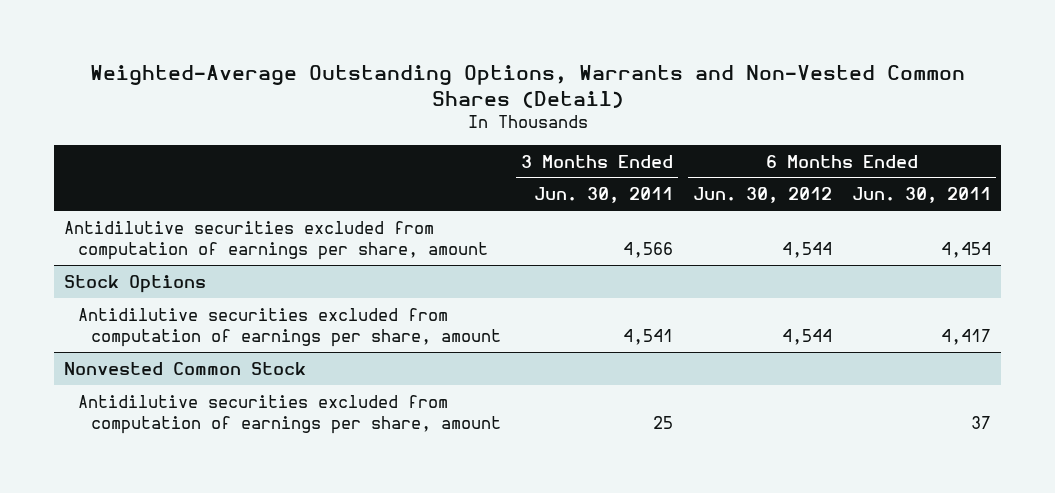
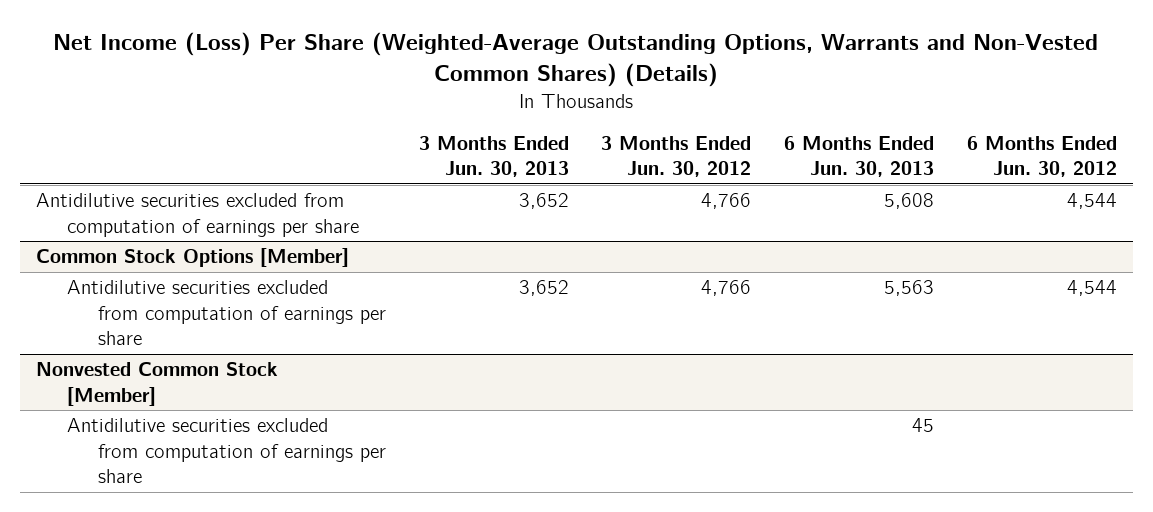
- Weighted-Average Outstanding Options, Warrants and Non-Vested Common Shares (Detail)
+ Net Income (Loss) Per Share (Weighted-Average Outstanding Options, Warrants and Non-Vested Common Shares) (Details)
- | 3 Months Ended Jun. 30, 2011 | 6 Months Ended Jun. 30, 2012 | 6 Months Ended Jun. 30, 2011
+ | 3 Months Ended Jun. 30, 2013 | 3 Months Ended Jun. 30, 2012 | 6 Months Ended Jun. 30, 2013 | 6 Months Ended Jun. 30, 2012
- Antidilutive securities excluded from computation of earnings per share, amount | 4,566 | 4,544 | 4,454
- Stock Options
- Antidilutive securities excluded from computation of earnings per share, amount | 4,541 | 4,544 | 4,417
- Nonvested Common Stock
- Antidilutive securities excluded from computation of earnings per share, amount | 25 | | 37
+ Antidilutive securities excluded from computation of earnings per share | 3,652 | 4,766 | 5,608 | 4,544
+ Common Stock Options [Member]
+ Antidilutive securities excluded from computation of earnings per share | 3,652 | 4,766 | 5,563 | 4,544
+ Nonvested Common Stock [Member]
+ Antidilutive securities excluded from computation of earnings per share | | | 45 |

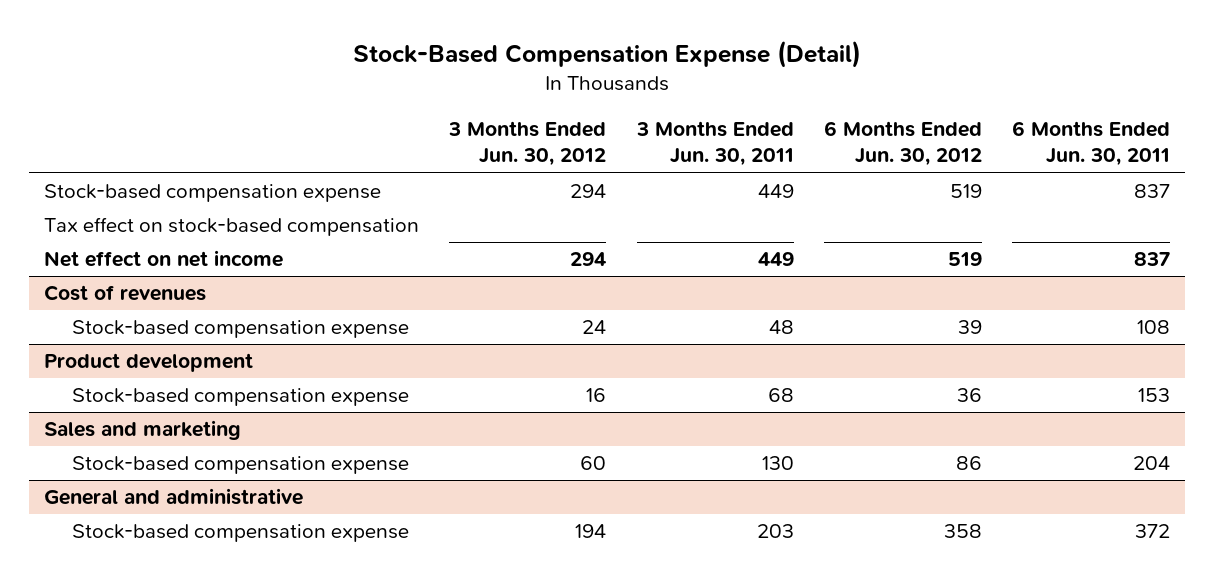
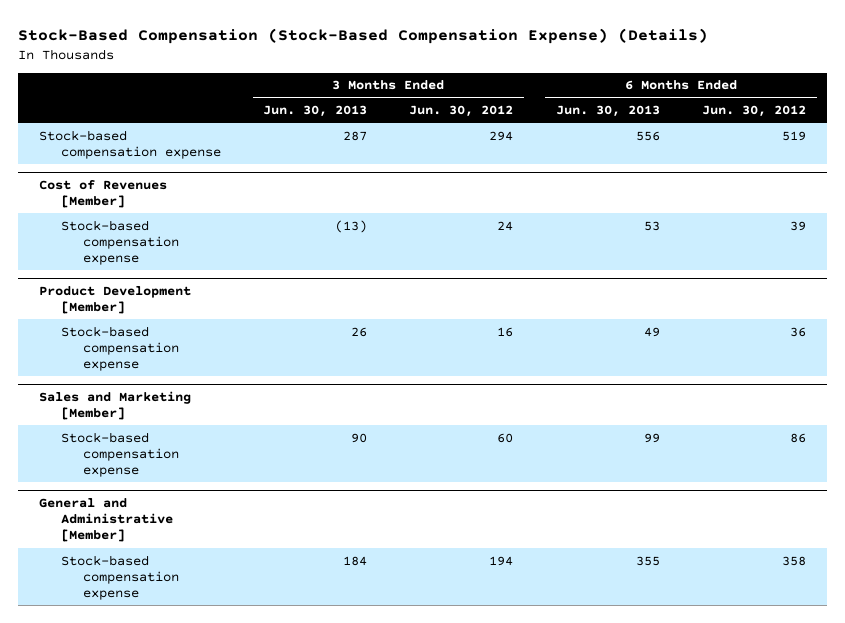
- Stock-Based Compensation Expense (Detail)
+ Stock-Based Compensation (Stock-Based Compensation Expense) (Details)
- | 3 Months Ended Jun. 30, 2012 | 3 Months Ended Jun. 30, 2011 | 6 Months Ended Jun. 30, 2012 | 6 Months Ended Jun. 30, 2011
+ | 3 Months Ended Jun. 30, 2013 | 3 Months Ended Jun. 30, 2012 | 6 Months Ended Jun. 30, 2013 | 6 Months Ended Jun. 30, 2012
- Tax effect on stock-based compensation
- Net effect on net income | 294 | 449 | 519 | 837
- Cost of revenues
+ Cost of Revenues [Member]
- Product development
+ Product Development [Member]
- Sales and marketing
+ Sales and Marketing [Member]
- General and administrative
+ General and Administrative [Member]

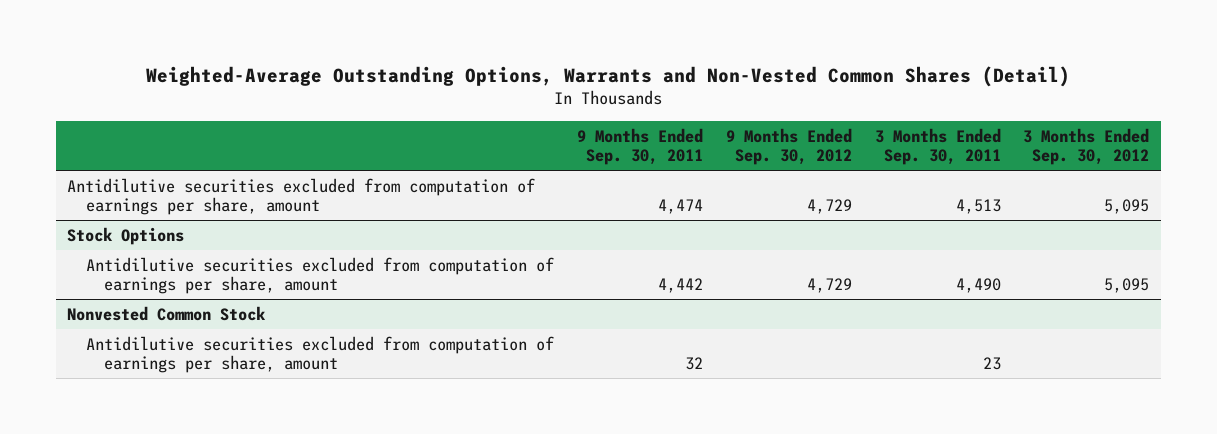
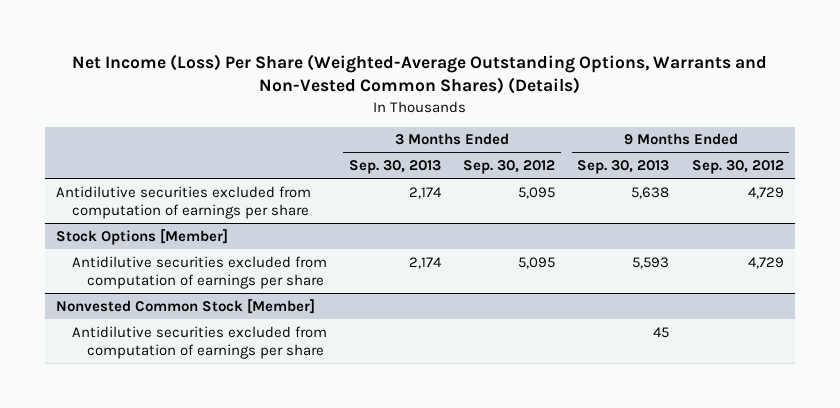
- Weighted-Average Outstanding Options, Warrants and Non-Vested Common Shares (Detail)
+ Net Income (Loss) Per Share (Weighted-Average Outstanding Options, Warrants and Non-Vested Common Shares) (Details)
- | 9 Months Ended Sep. 30, 2011 | 9 Months Ended Sep. 30, 2012 | 3 Months Ended Sep. 30, 2011 | 3 Months Ended Sep. 30, 2012
+ | 3 Months Ended Sep. 30, 2013 | 3 Months Ended Sep. 30, 2012 | 9 Months Ended Sep. 30, 2013 | 9 Months Ended Sep. 30, 2012
- Antidilutive securities excluded from computation of earnings per share, amount | 4,474 | 4,729 | 4,513 | 5,095
- Stock Options
- Antidilutive securities excluded from computation of earnings per share, amount | 4,442 | 4,729 | 4,490 | 5,095
- Nonvested Common Stock
- Antidilutive securities excluded from computation of earnings per share, amount | 32 | | 23 |
+ Antidilutive securities excluded from computation of earnings per share | 2,174 | 5,095 | 5,638 | 4,729
+ Stock Options [Member]
+ Antidilutive securities excluded from computation of earnings per share | 2,174 | 5,095 | 5,593 | 4,729
+ Nonvested Common Stock [Member]
+ Antidilutive securities excluded from computation of earnings per share | | | 45 |

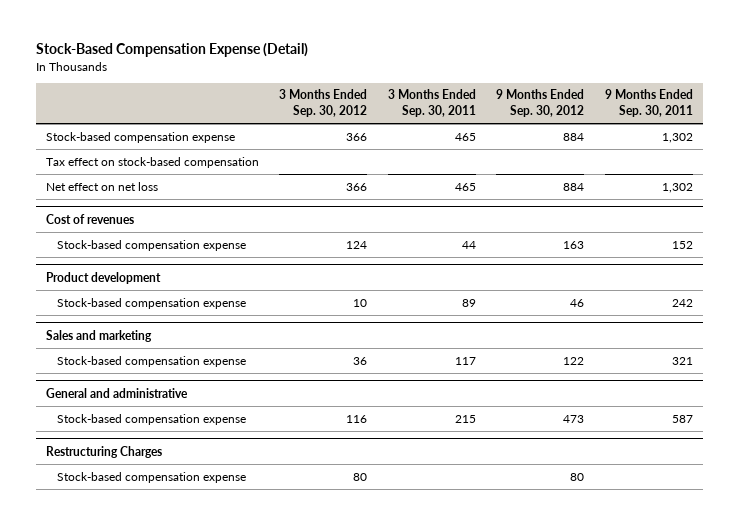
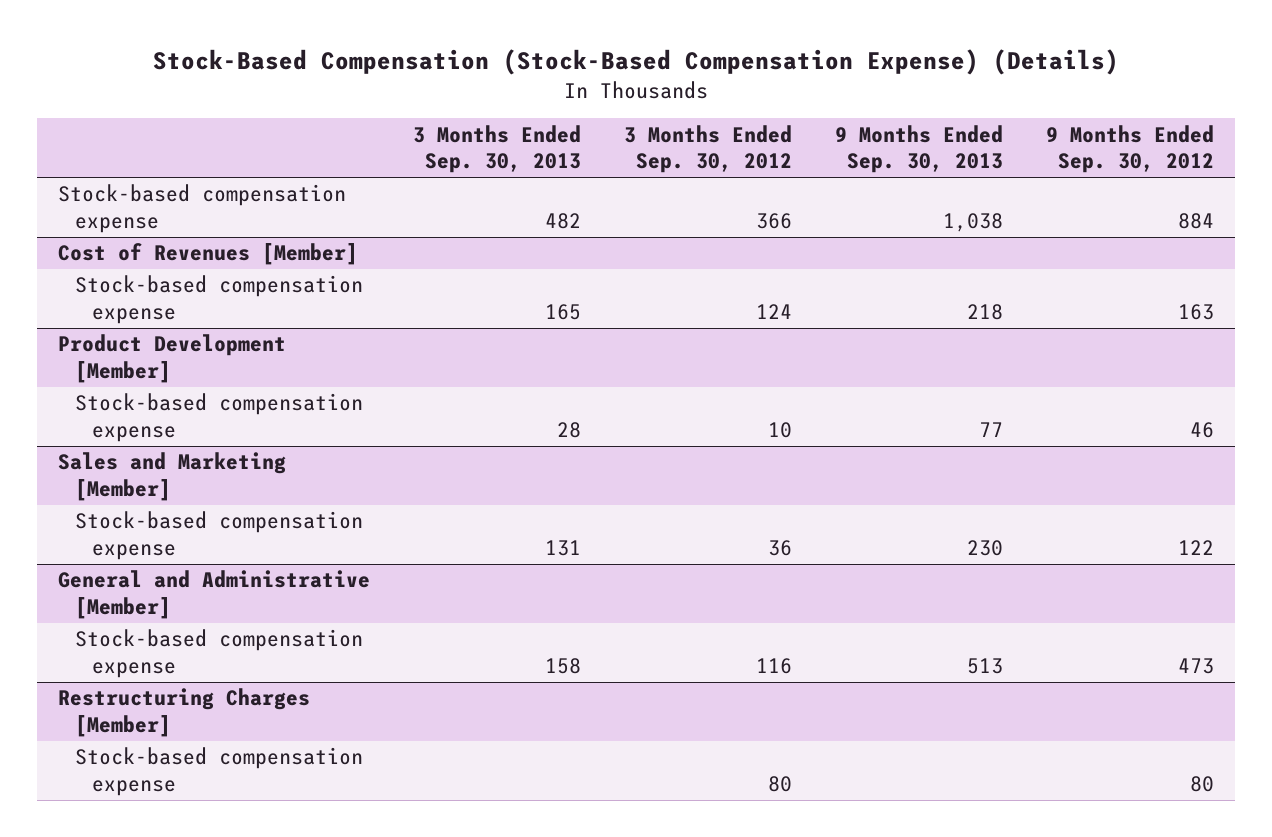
- Stock-Based Compensation Expense (Detail)
+ Stock-Based Compensation (Stock-Based Compensation Expense) (Details)
- | 3 Months Ended Sep. 30, 2012 | 3 Months Ended Sep. 30, 2011 | 9 Months Ended Sep. 30, 2012 | 9 Months Ended Sep. 30, 2011
+ | 3 Months Ended Sep. 30, 2013 | 3 Months Ended Sep. 30, 2012 | 9 Months Ended Sep. 30, 2013 | 9 Months Ended Sep. 30, 2012
- Tax effect on stock-based compensation
- Net effect on net loss | 366 | 465 | 884 | 1,302
- Cost of revenues
+ Cost of Revenues [Member]
- Product development
+ Product Development [Member]
- Sales and marketing
+ Sales and Marketing [Member]
- General and administrative
+ General and Administrative [Member]
- Restructuring Charges
+ Restructuring Charges [Member]

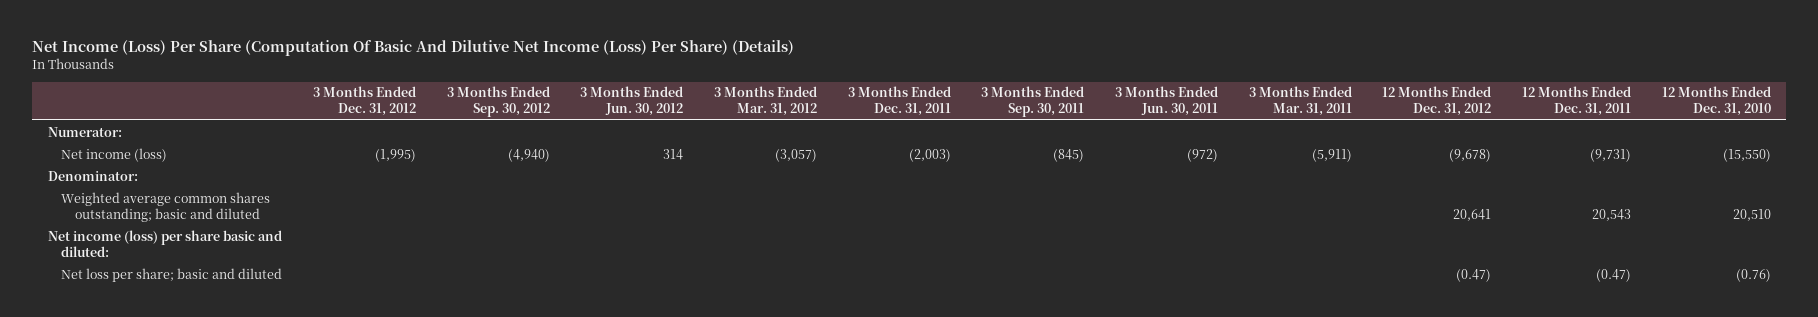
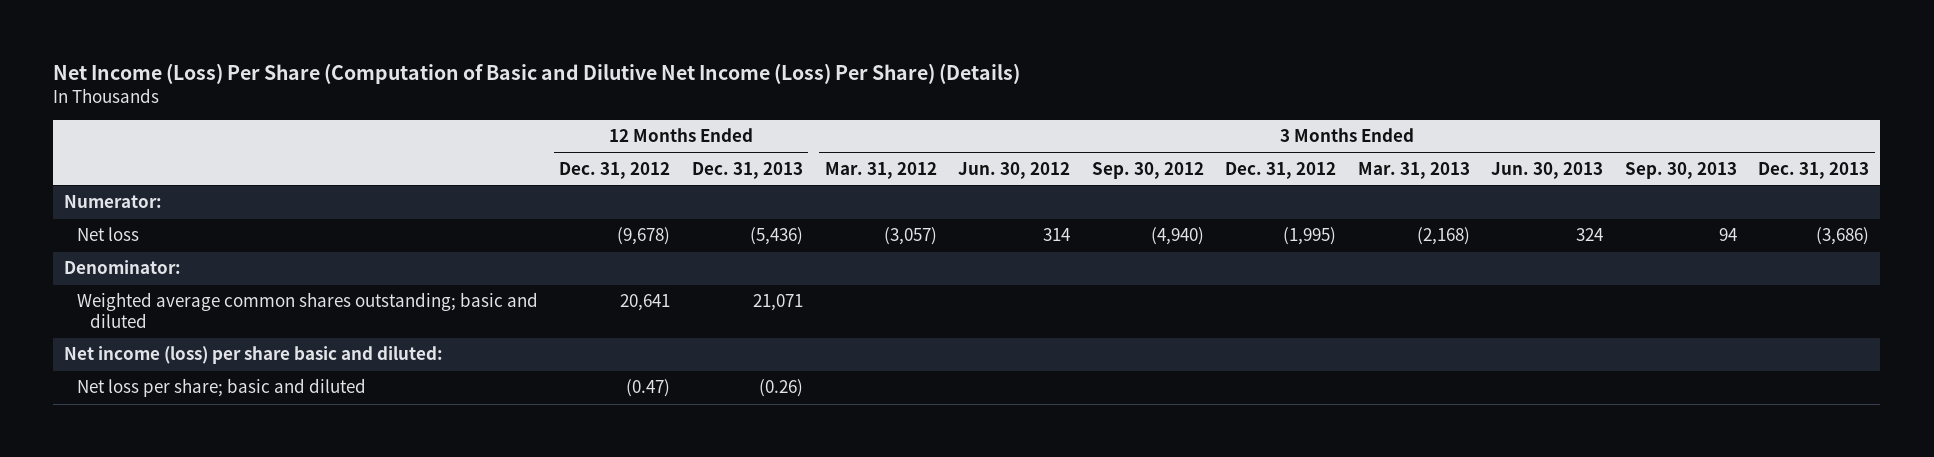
- Net Income (Loss) Per Share (Computation Of Basic And Dilutive Net Income (Loss) Per Share) (Details)
+ Net Income (Loss) Per Share (Computation of Basic and Dilutive Net Income (Loss) Per Share) (Details)
- | 3 Months Ended Dec. 31, 2012 | 3 Months Ended Sep. 30, 2012 | 3 Months Ended Jun. 30, 2012 | 3 Months Ended Mar. 31, 2012 | 3 Months Ended Dec. 31, 2011 | 3 Months Ended Sep. 30, 2011 | 3 Months Ended Jun. 30, 2011 | 3 Months Ended Mar. 31, 2011 | 12 Months Ended Dec. 31, 2012 | 12 Months Ended Dec. 31, 2011 | 12 Months Ended Dec. 31, 2010
+ | 12 Months Ended Dec. 31, 2012 | 12 Months Ended Dec. 31, 2013 | 3 Months Ended Mar. 31, 2012 | 3 Months Ended Jun. 30, 2012 | 3 Months Ended Sep. 30, 2012 | 3 Months Ended Dec. 31, 2012 | 3 Months Ended Mar. 31, 2013 | 3 Months Ended Jun. 30, 2013 | 3 Months Ended Sep. 30, 2013 | 3 Months Ended Dec. 31, 2013
- Net income (loss) | (1,995) | (4,940) | 314 | (3,057) | (2,003) | (845) | (972) | (5,911) | (9,678) | (9,731) | (15,550)
+ Net loss | (9,678) | (5,436) | (3,057) | 314 | (4,940) | (1,995) | (2,168) | 324 | 94 | (3,686)

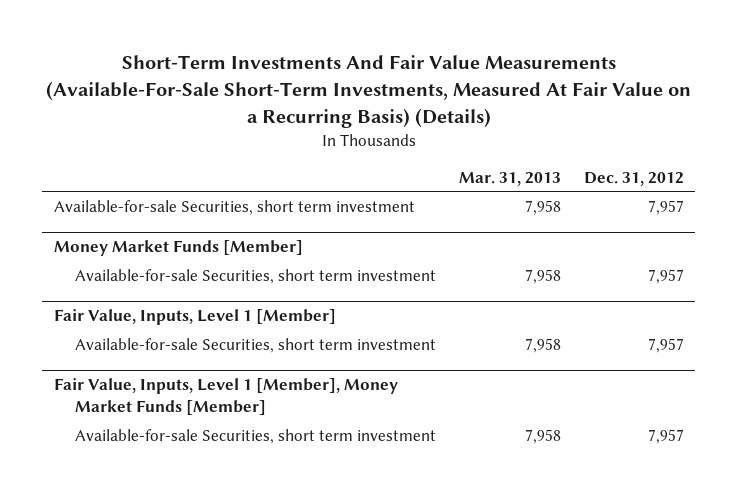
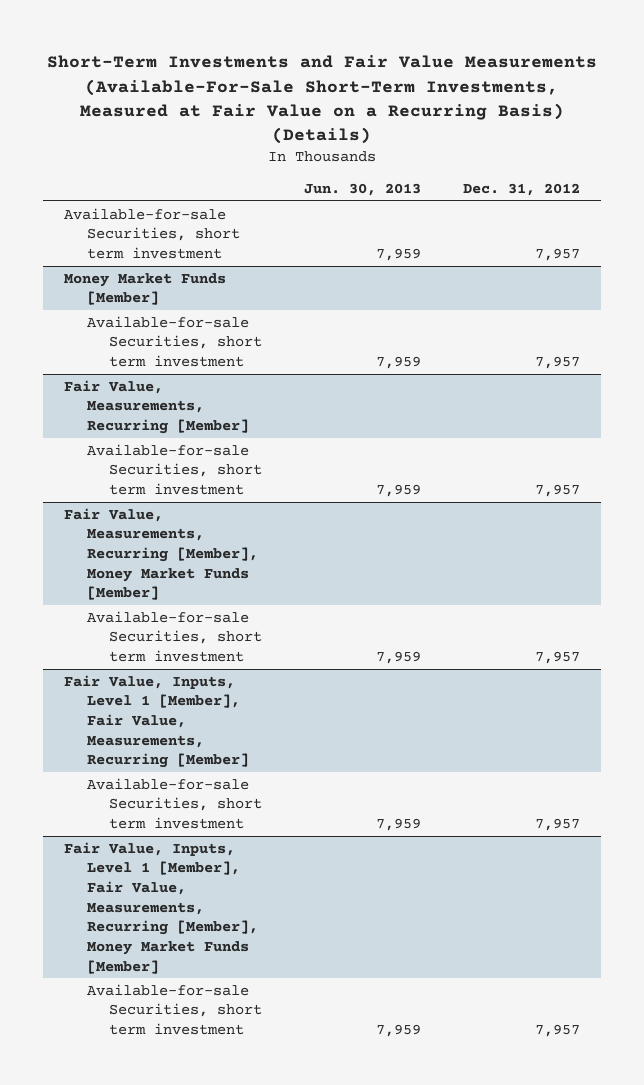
- Short-Term Investments And Fair Value Measurements (Available-For-Sale Short-Term Investments, Measured At Fair Value on a Recurring Basis) (Details)
+ Short-Term Investments and Fair Value Measurements (Available-For-Sale Short-Term Investments, Measured at Fair Value on a Recurring Basis) (Details)
- | Mar. 31, 2013 | Dec. 31, 2012
+ | Jun. 30, 2013 | Dec. 31, 2012
- Fair Value, Inputs, Level 1 [Member]
+ Fair Value, Measurements, Recurring [Member]
- Fair Value, Inputs, Level 1 [Member], Money Market Funds [Member]
+ Fair Value, Measurements, Recurring [Member], Money Market Funds [Member]
+ Fair Value, Inputs, Level 1 [Member], Fair Value, Measurements, Recurring [Member]
+ Available-for-sale Securities, short term investment | 7,959 | 7,957
+ Fair Value, Inputs, Level 1 [Member], Fair Value, Measurements, Recurring [Member], Money Market Funds [Member]
+ Available-for-sale Securities, short term investment | 7,959 | 7,957

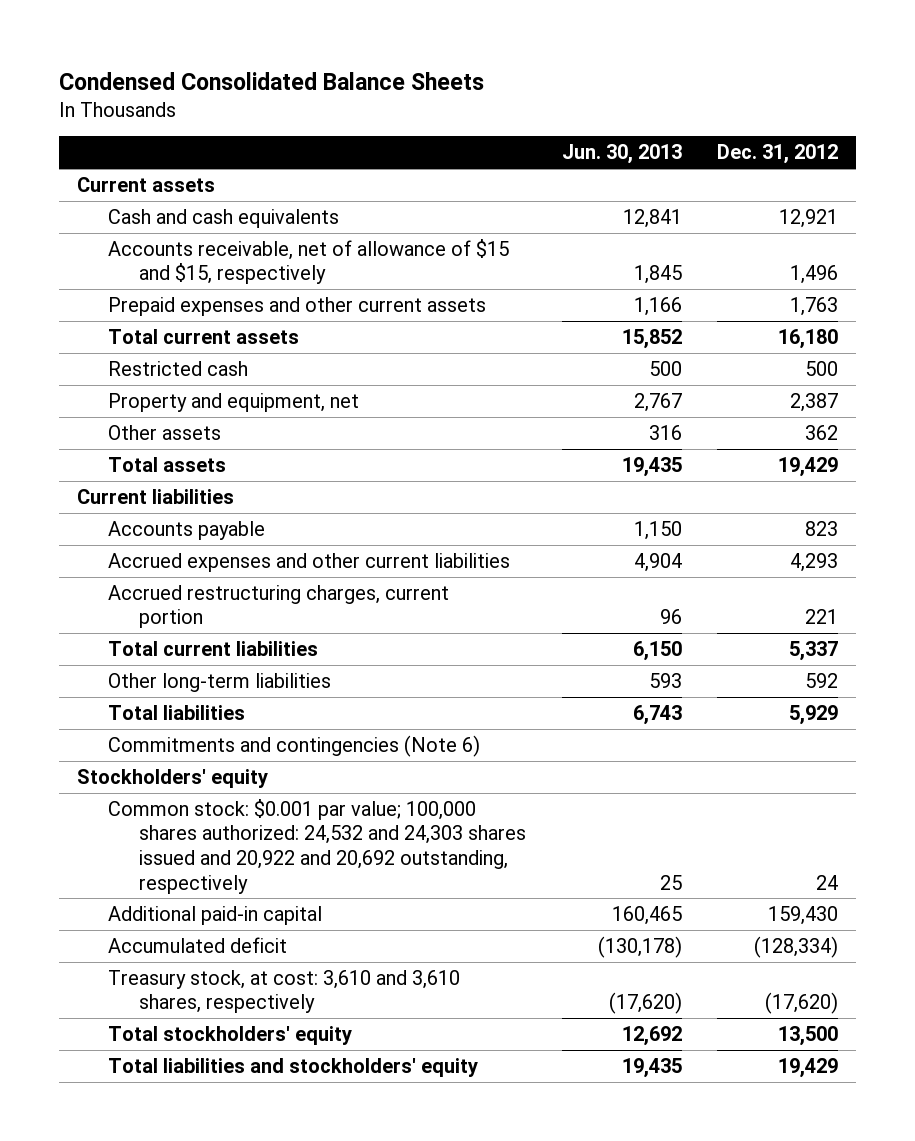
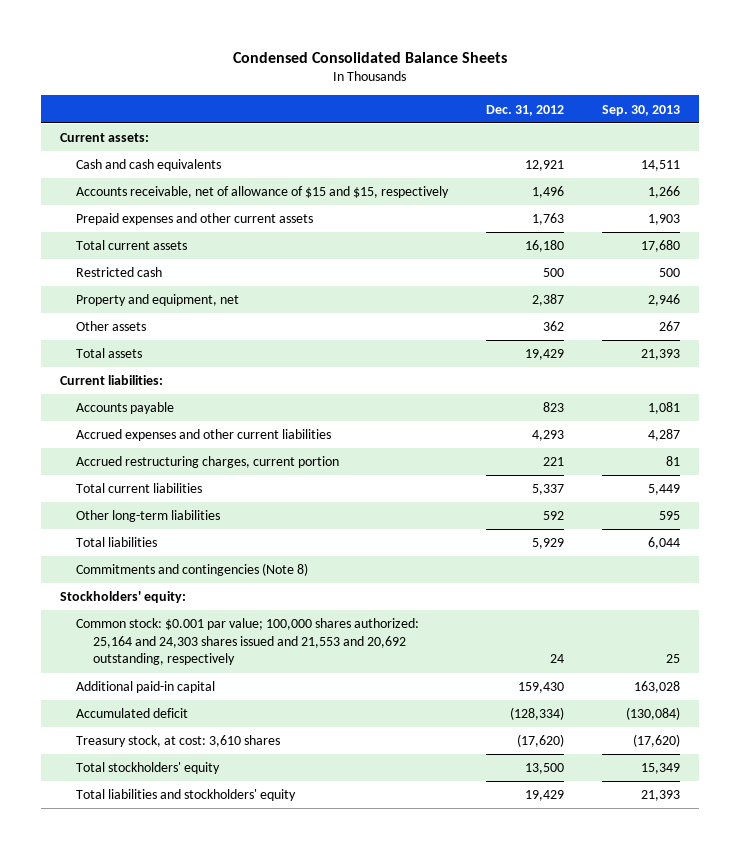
- | Jun. 30, 2013 | Dec. 31, 2012
+ | Dec. 31, 2012 | Sep. 30, 2013
- Current assets
+ Current assets:
- Current liabilities
+ Current liabilities:
- Commitments and contingencies (Note 6)
- Stockholders' equity
- Common stock: $0.001 par value; 100,000 shares authorized: 24,532 and 24,303 shares issued and 20,922 and 20,692 outstanding, respectively | 25 | 24
+ Commitments and contingencies (Note 8)
+ Stockholders' equity:
+ Common stock: $0.001 par value; 100,000 shares authorized: 25,164 and 24,303 shares issued and 21,553 and 20,692 outstanding, respectively | 24 | 25
- Treasury stock, at cost: 3,610 and 3,610 shares, respectively | (17,620) | (17,620)
+ Treasury stock, at cost: 3,610 shares | (17,620) | (17,620)

